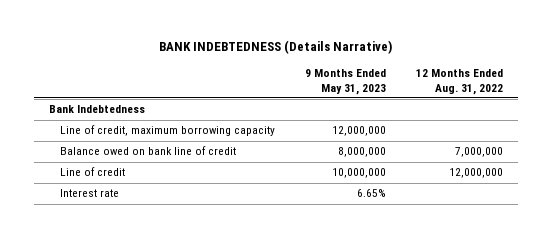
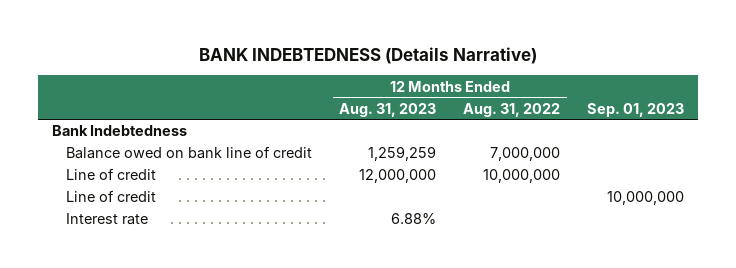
- | 9 Months Ended May 31, 2023 | 12 Months Ended Aug. 31, 2022
+ | 12 Months Ended Aug. 31, 2023 | 12 Months Ended Aug. 31, 2022 | Sep. 01, 2023
- Line of credit, maximum borrowing capacity | 12,000,000 |
- Line of credit | 10,000,000 | 12,000,000
+ Line of credit | 12,000,000 | 10,000,000 |
+ Line of credit | | | 10,000,000

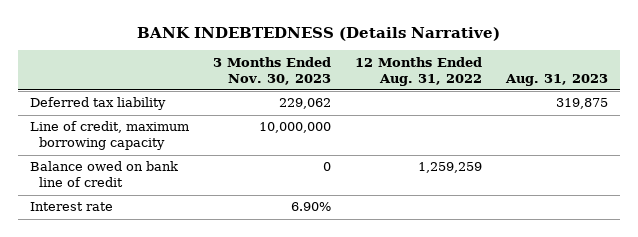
- | 12 Months Ended Aug. 31, 2023 | 12 Months Ended Aug. 31, 2022 | Sep. 01, 2023
+ | 3 Months Ended Nov. 30, 2023 | 12 Months Ended Aug. 31, 2022 | Aug. 31, 2023
- Bank Indebtedness
- Balance owed on bank line of credit | 1,259,259 | 7,000,000 |
- Line of credit | 12,000,000 | 10,000,000 |
- Line of credit | | | 10,000,000
+ Deferred tax liability | 229,062 | | 319,875
+ Line of credit, maximum borrowing capacity | 10,000,000 | |
+ Balance owed on bank line of credit | 0 | 1,259,259 |

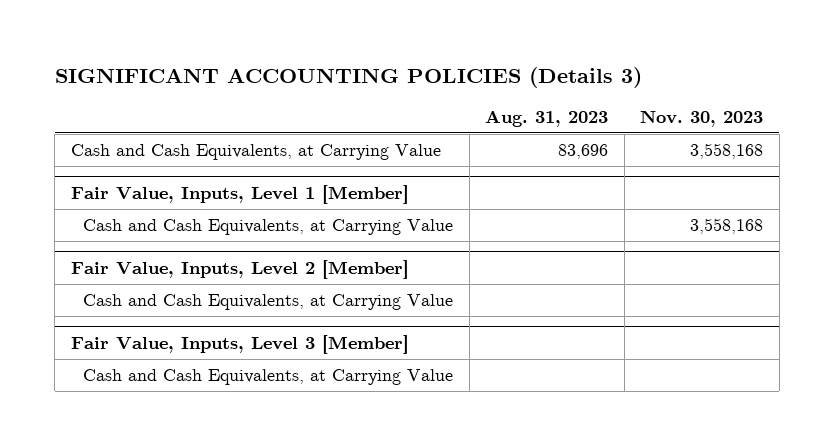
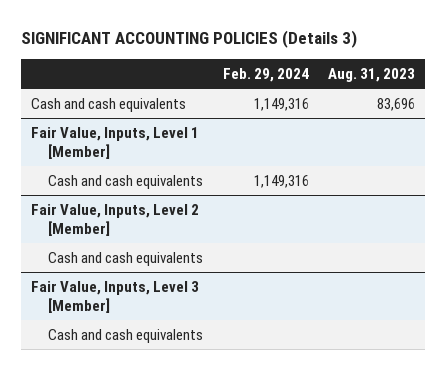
- | Aug. 31, 2023 | Nov. 30, 2023
+ | Feb. 29, 2024 | Aug. 31, 2023
- Cash and Cash Equivalents, at Carrying Value | 83,696 | 3,558,168
+ Cash and cash equivalents | 1,149,316 | 83,696
@ Fair Value, Inputs, Level 1 [Member]
- Cash and Cash Equivalents, at Carrying Value | | 3,558,168
+ Cash and cash equivalents | 1,149,316 |
@ Fair Value, Inputs, Level 2 [Member]
- Cash and Cash Equivalents, at Carrying Value
+ Cash and cash equivalents
@ Fair Value, Inputs, Level 3 [Member]
- Cash and Cash Equivalents, at Carrying Value
+ Cash and cash equivalents

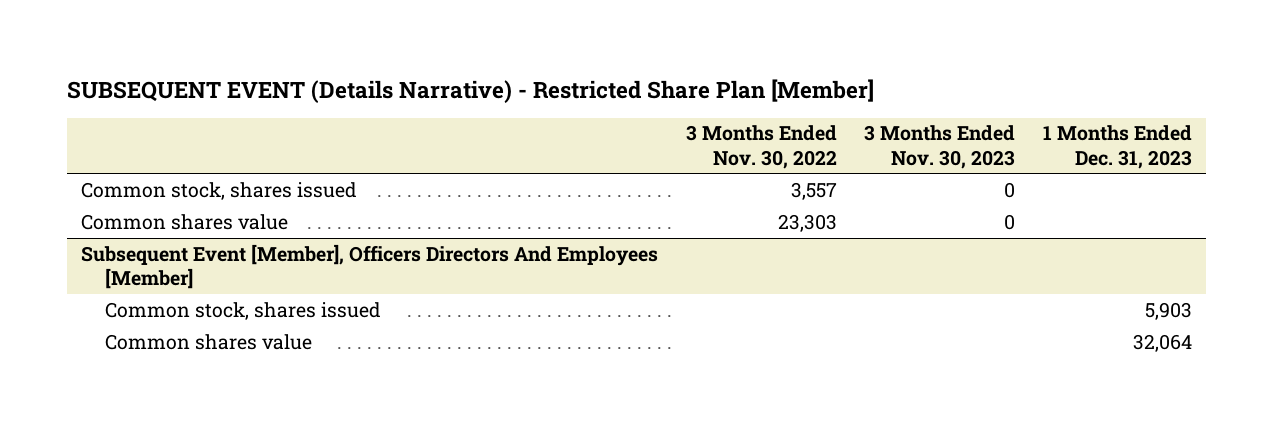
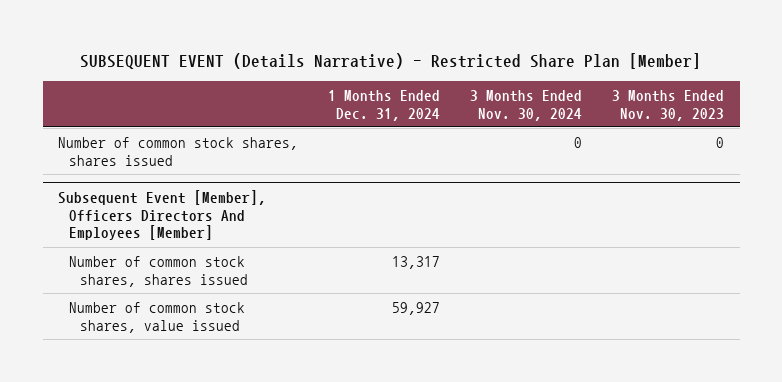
- | 3 Months Ended Nov. 30, 2022 | 3 Months Ended Nov. 30, 2023 | 1 Months Ended Dec. 31, 2023
+ | 1 Months Ended Dec. 31, 2024 | 3 Months Ended Nov. 30, 2024 | 3 Months Ended Nov. 30, 2023
- Common stock, shares issued | 3,557 | 0 |
- Common shares value | 23,303 | 0 |
+ Number of common stock shares, shares issued | | 0 | 0
@ Subsequent Event [Member], Officers Directors And Employees [Member]
- Common stock, shares issued | | | 5,903
- Common shares value | | | 32,064
+ Number of common stock shares, shares issued | 13,317 | |
+ Number of common stock shares, value issued | 59,927 | |

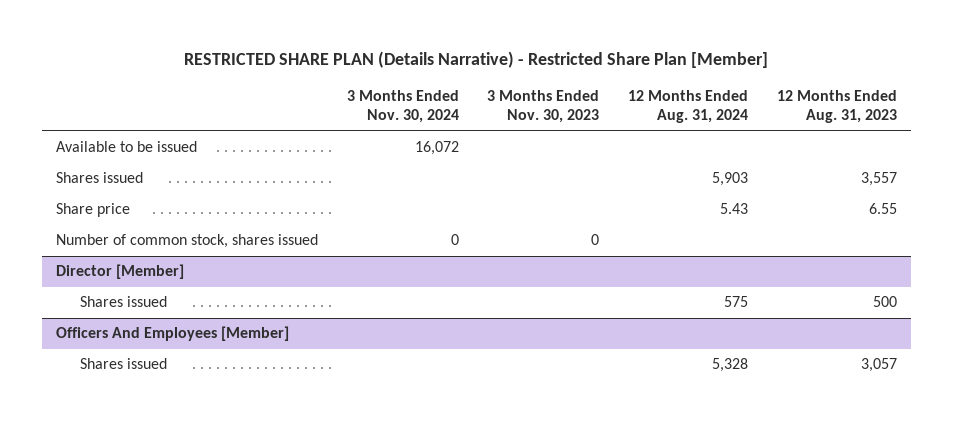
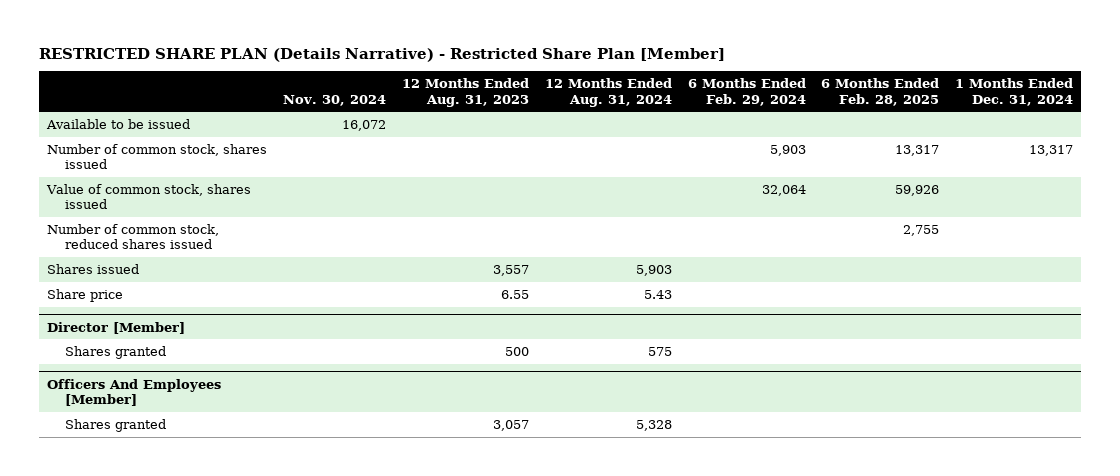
- | 3 Months Ended Nov. 30, 2024 | 3 Months Ended Nov. 30, 2023 | 12 Months Ended Aug. 31, 2024 | 12 Months Ended Aug. 31, 2023
+ | Nov. 30, 2024 | 12 Months Ended Aug. 31, 2023 | 12 Months Ended Aug. 31, 2024 | 6 Months Ended Feb. 29, 2024 | 6 Months Ended Feb. 28, 2025 | 1 Months Ended Dec. 31, 2024
moved up: Number of common stock, shares issued | | | | 5,903 | 13,317 | 13,317
+ Value of common stock, shares issued | | | | 32,064 | 59,926 |
+ Number of common stock, reduced shares issued | | | | | 2,755 |
@ Director [Member]
- Shares issued | | | 575 | 500
+ Shares granted | | 500 | 575 | | |
@ Officers And Employees [Member]
- Shares issued | | | 5,328 | 3,057
+ Shares granted | | 3,057 | 5,328 | | |

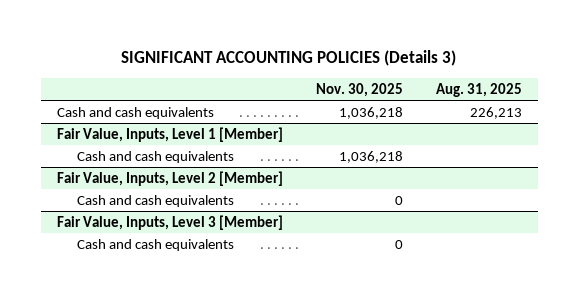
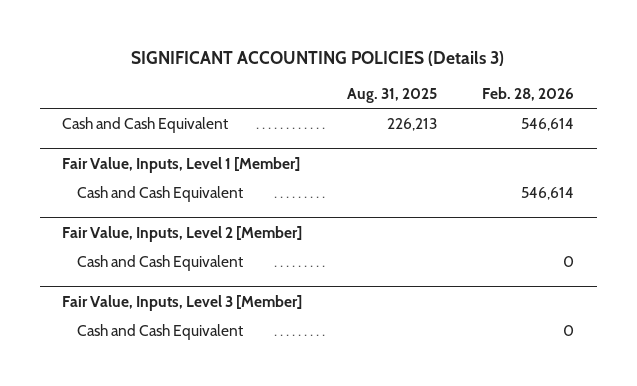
- | Nov. 30, 2025 | Aug. 31, 2025
+ | Aug. 31, 2025 | Feb. 28, 2026
- Cash and cash equivalents | 1,036,218 | 226,213
+ Cash and Cash Equivalent | 226,213 | 546,614
@ Fair Value, Inputs, Level 1 [Member]
- Cash and cash equivalents | 1,036,218 |
+ Cash and Cash Equivalent | | 546,614
@ Fair Value, Inputs, Level 2 [Member]
- Cash and cash equivalents | 0 |
+ Cash and Cash Equivalent | | 0
@ Fair Value, Inputs, Level 3 [Member]
- Cash and cash equivalents | 0 |
+ Cash and Cash Equivalent | | 0

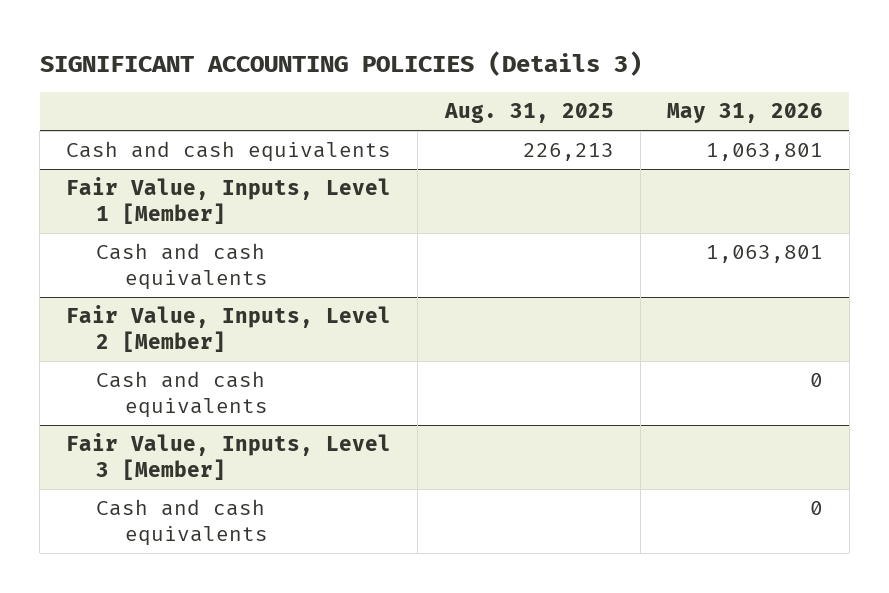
- | Aug. 31, 2025 | Feb. 28, 2026
+ | Aug. 31, 2025 | May 31, 2026
- Cash and Cash Equivalent | 226,213 | 546,614
+ Cash and cash equivalents | 226,213 | 1,063,801
@ Fair Value, Inputs, Level 1 [Member]
- Cash and Cash Equivalent | | 546,614
+ Cash and cash equivalents | | 1,063,801
@ Fair Value, Inputs, Level 2 [Member]
- Cash and Cash Equivalent | | 0
+ Cash and cash equivalents | | 0
@ Fair Value, Inputs, Level 3 [Member]
- Cash and Cash Equivalent | | 0
+ Cash and cash equivalents | | 0

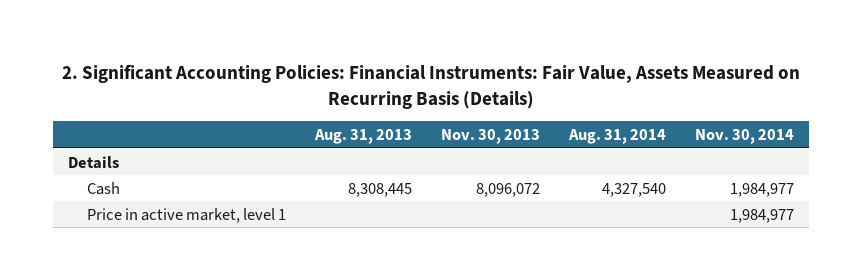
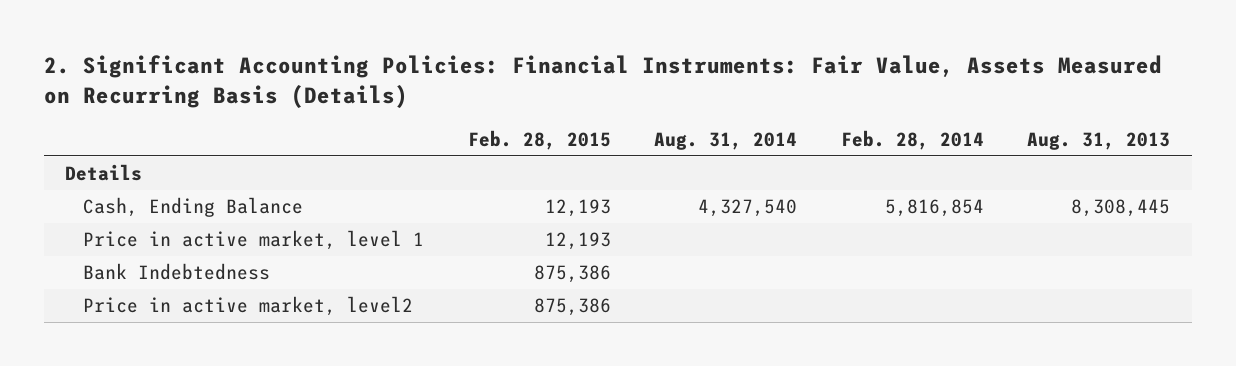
- | Aug. 31, 2013 | Nov. 30, 2013 | Aug. 31, 2014 | Nov. 30, 2014
+ | Feb. 28, 2015 | Aug. 31, 2014 | Feb. 28, 2014 | Aug. 31, 2013
- Cash | 8,308,445 | 8,096,072 | 4,327,540 | 1,984,977
+ Cash, Ending Balance | 12,193 | 4,327,540 | 5,816,854 | 8,308,445
+ Bank Indebtedness | 875,386 | | |
+ Price in active market, level2 | 875,386 | | |

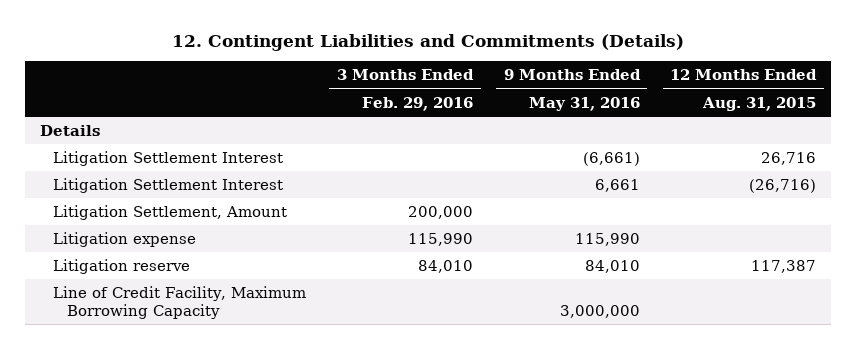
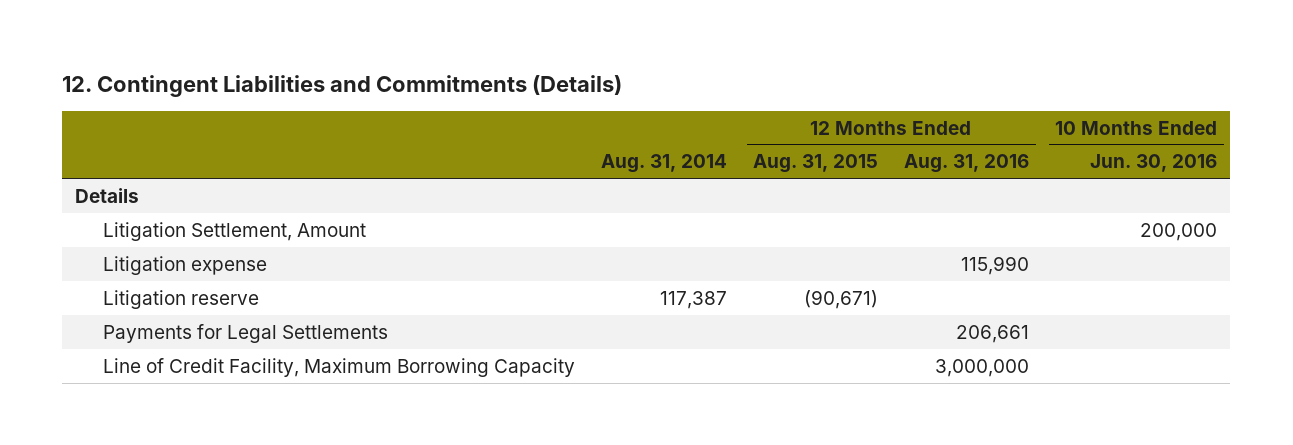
- | 3 Months Ended Feb. 29, 2016 | 9 Months Ended May 31, 2016 | 12 Months Ended Aug. 31, 2015
+ | Aug. 31, 2014 | 12 Months Ended Aug. 31, 2015 | 12 Months Ended Aug. 31, 2016 | 10 Months Ended Jun. 30, 2016
- Litigation Settlement Interest | | (6,661) | 26,716
- Litigation Settlement Interest | | 6,661 | (26,716)
- Litigation reserve | 84,010 | 84,010 | 117,387
+ Litigation reserve | 117,387 | (90,671) | |
+ Payments for Legal Settlements | | | 206,661 |

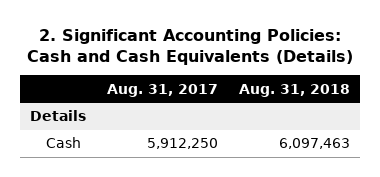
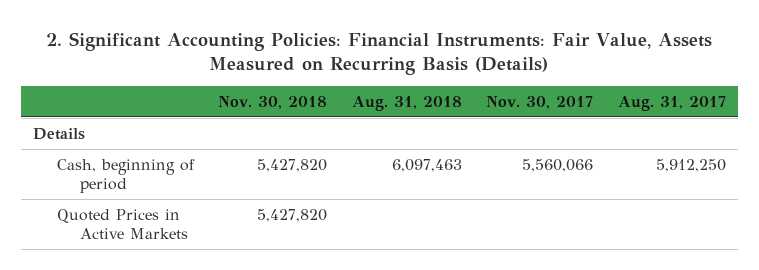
- 2. Significant Accounting Policies: Cash and Cash Equivalents (Details)
+ 2. Significant Accounting Policies: Financial Instruments: Fair Value, Assets Measured on Recurring Basis (Details)
- | Aug. 31, 2017 | Aug. 31, 2018
+ | Nov. 30, 2018 | Aug. 31, 2018 | Nov. 30, 2017 | Aug. 31, 2017
- Cash | 5,912,250 | 6,097,463
+ Cash, beginning of period | 5,427,820 | 6,097,463 | 5,560,066 | 5,912,250
+ Quoted Prices in Active Markets | 5,427,820 | | |

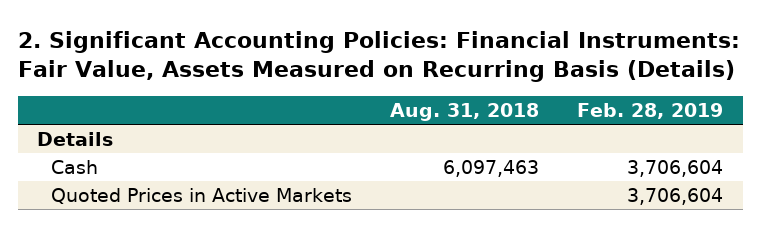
- | Nov. 30, 2018 | Aug. 31, 2018 | Nov. 30, 2017 | Aug. 31, 2017
+ | Aug. 31, 2018 | Feb. 28, 2019
- Cash, beginning of period | 5,427,820 | 6,097,463 | 5,560,066 | 5,912,250
+ Cash | 6,097,463 | 3,706,604

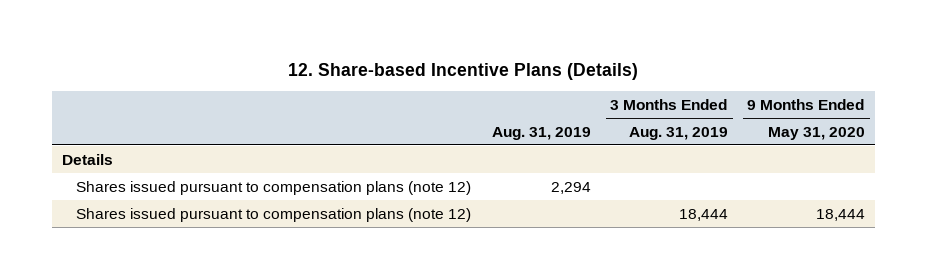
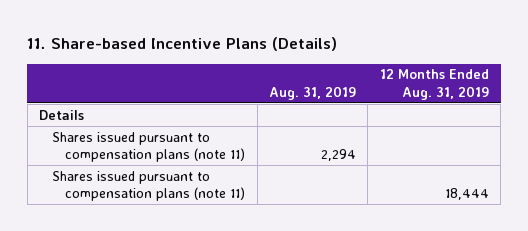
- 12. Share-based Incentive Plans (Details)
+ 11. Share-based Incentive Plans (Details)
- | Aug. 31, 2019 | 3 Months Ended Aug. 31, 2019 | 9 Months Ended May 31, 2020
+ | Aug. 31, 2019 | 12 Months Ended Aug. 31, 2019
- Shares issued pursuant to compensation plans (note 12) | 2,294 | |
- Shares issued pursuant to compensation plans (note 12) | | 18,444 | 18,444
+ Shares issued pursuant to compensation plans (note 11) | 2,294 |
+ Shares issued pursuant to compensation plans (note 11) | | 18,444

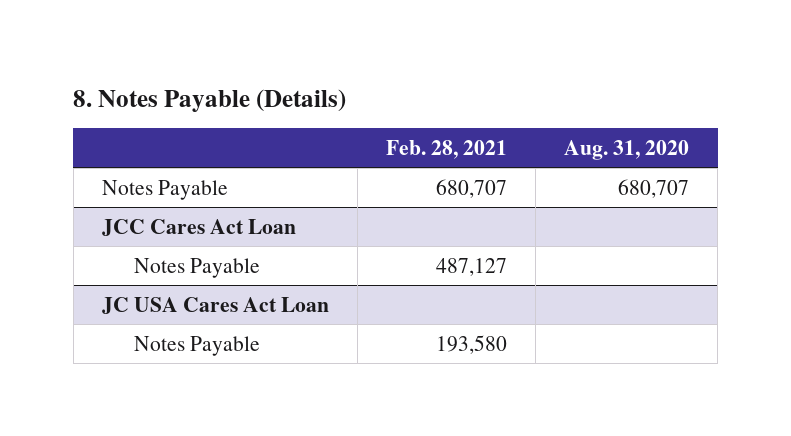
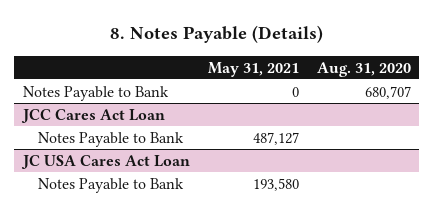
- | Feb. 28, 2021 | Aug. 31, 2020
+ | May 31, 2021 | Aug. 31, 2020
- Notes Payable | 680,707 | 680,707
+ Notes Payable to Bank | 0 | 680,707
@ JCC Cares Act Loan
- Notes Payable | 487,127 |
+ Notes Payable to Bank | 487,127 |
@ JC USA Cares Act Loan
- Notes Payable | 193,580 |
+ Notes Payable to Bank | 193,580 |

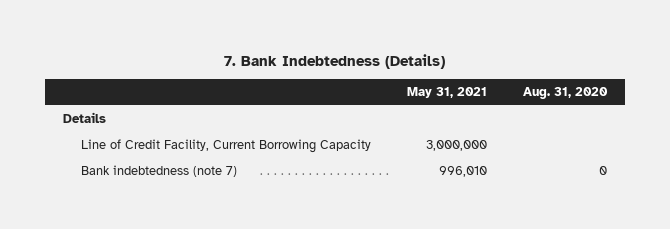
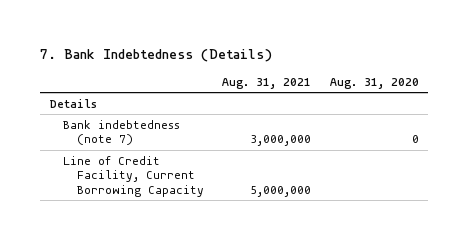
- | May 31, 2021 | Aug. 31, 2020
+ | Aug. 31, 2021 | Aug. 31, 2020
moved down: Line of Credit Facility, Current Borrowing Capacity | 5,000,000 |

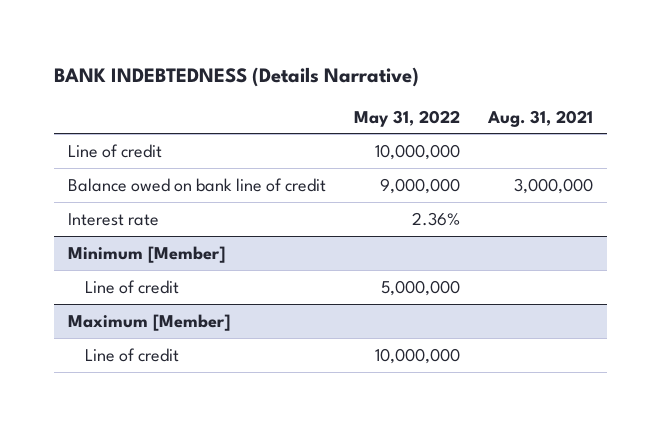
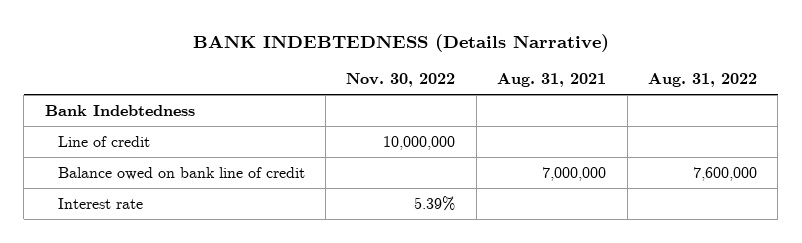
- | May 31, 2022 | Aug. 31, 2021
+ | Nov. 30, 2022 | Aug. 31, 2021 | Aug. 31, 2022
+ Bank Indebtedness
- Balance owed on bank line of credit | 9,000,000 | 3,000,000
+ Balance owed on bank line of credit | | 7,000,000 | 7,600,000
- Minimum [Member]
- Line of credit | 5,000,000 |
- Maximum [Member]
- Line of credit | 10,000,000 |

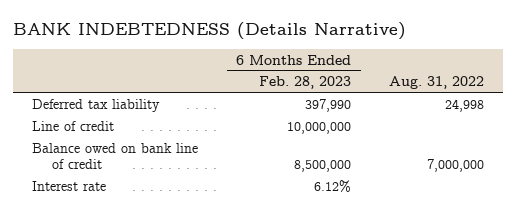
- | Nov. 30, 2022 | Aug. 31, 2021 | Aug. 31, 2022
+ | 6 Months Ended Feb. 28, 2023 | Aug. 31, 2022
- Bank Indebtedness
+ Deferred tax liability | 397,990 | 24,998
- Balance owed on bank line of credit | | 7,000,000 | 7,600,000
+ Balance owed on bank line of credit | 8,500,000 | 7,000,000

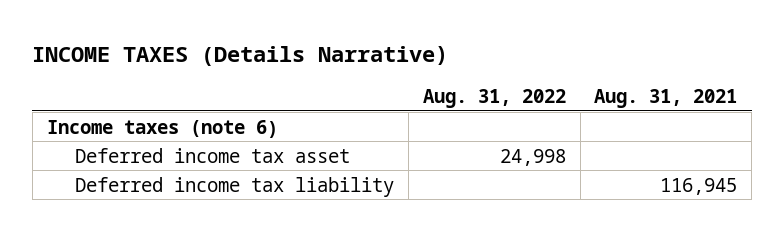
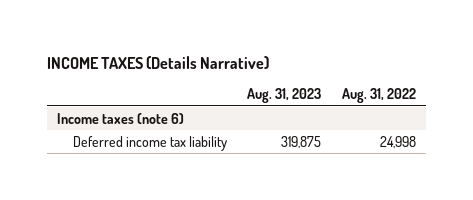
- | Aug. 31, 2022 | Aug. 31, 2021
+ | Aug. 31, 2023 | Aug. 31, 2022
- Deferred income tax asset | 24,998 |
- Deferred income tax liability | | 116,945
+ Deferred income tax liability | 319,875 | 24,998

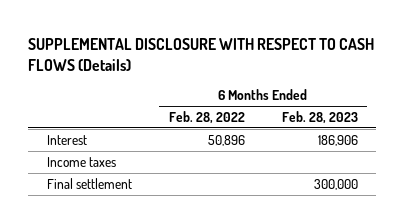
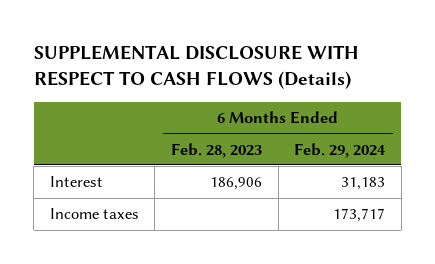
- | 6 Months Ended Feb. 28, 2022 | 6 Months Ended Feb. 28, 2023
+ | 6 Months Ended Feb. 28, 2023 | 6 Months Ended Feb. 29, 2024
- Final settlement | | 300,000

